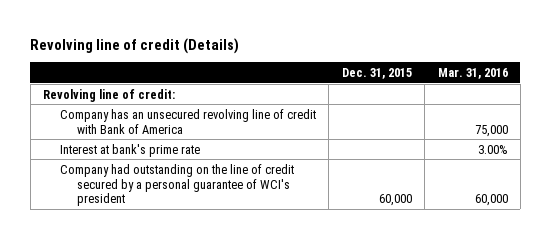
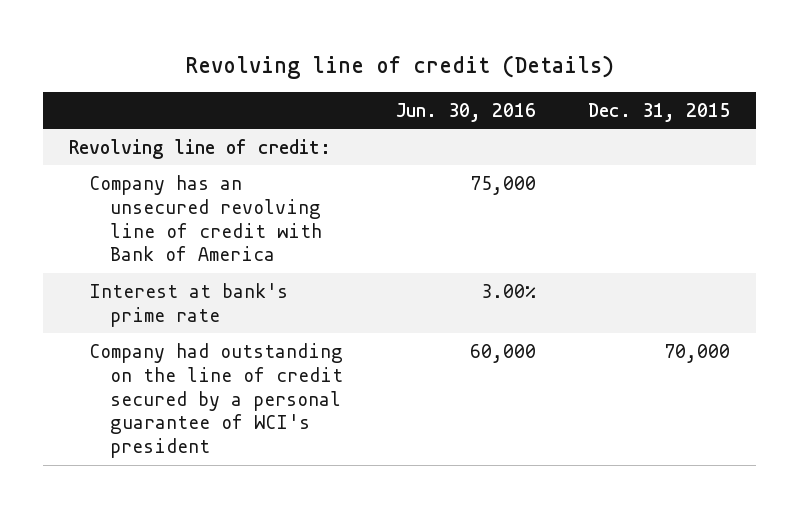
- | Dec. 31, 2015 | Mar. 31, 2016
+ | Jun. 30, 2016 | Dec. 31, 2015
- Company had outstanding on the line of credit secured by a personal guarantee of WCI's president | 60,000 | 60,000
+ Company had outstanding on the line of credit secured by a personal guarantee of WCI's president | 60,000 | 70,000

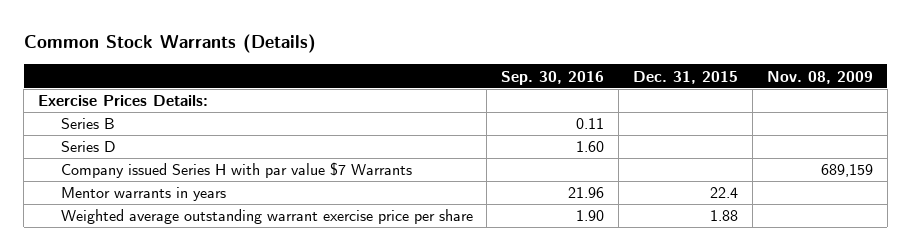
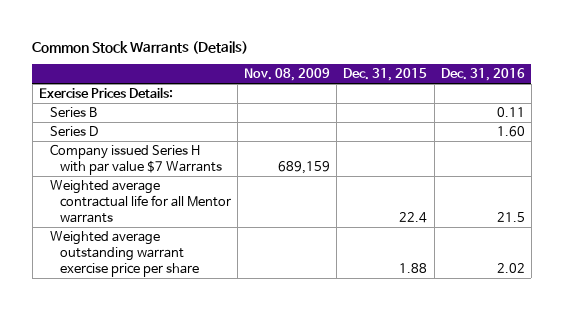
- | Sep. 30, 2016 | Dec. 31, 2015 | Nov. 08, 2009
+ | Nov. 08, 2009 | Dec. 31, 2015 | Dec. 31, 2016
- Mentor warrants in years | 21.96 | 22.4 |
+ Weighted average contractual life for all Mentor warrants | | 22.4 | 21.5

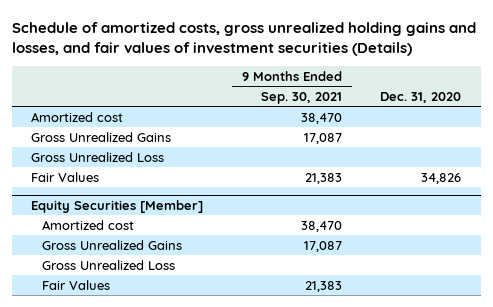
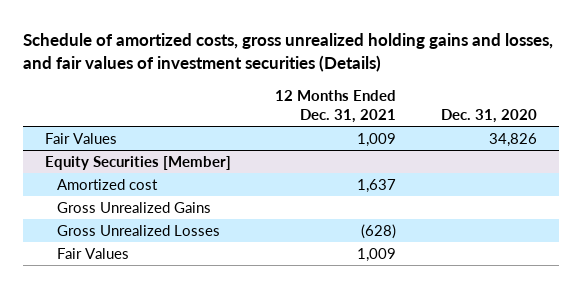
- | 9 Months Ended Sep. 30, 2021 | Dec. 31, 2020
+ | 12 Months Ended Dec. 31, 2021 | Dec. 31, 2020
- Amortized cost | 38,470 |
- Gross Unrealized Gains | 17,087 |
- Gross Unrealized Loss
@ Equity Securities [Member]
- Gross Unrealized Loss
+ Gross Unrealized Losses | (628) |

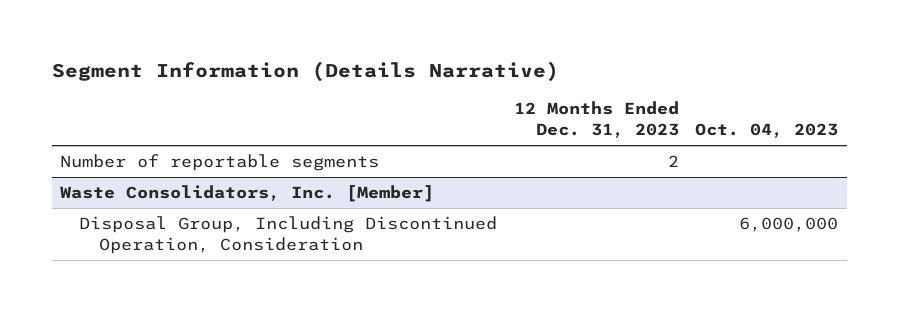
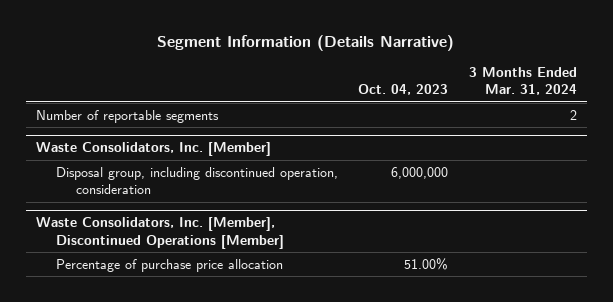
- | 12 Months Ended Dec. 31, 2023 | Oct. 04, 2023
+ | Oct. 04, 2023 | 3 Months Ended Mar. 31, 2024
@ Waste Consolidators, Inc. [Member]
- Disposal Group, Including Discontinued Operation, Consideration | | 6,000,000
+ Disposal group, including discontinued operation, consideration | 6,000,000 |
+ Waste Consolidators, Inc. [Member], Discontinued Operations [Member]
+ Percentage of purchase price allocation | 51.00% |

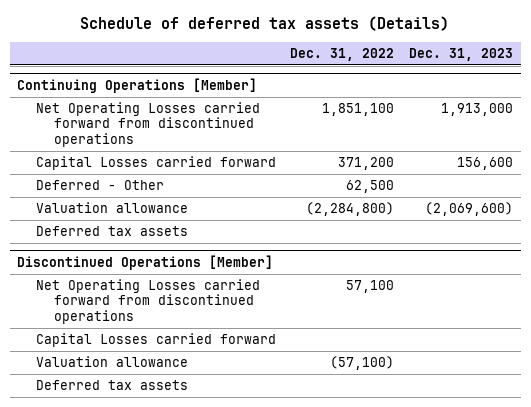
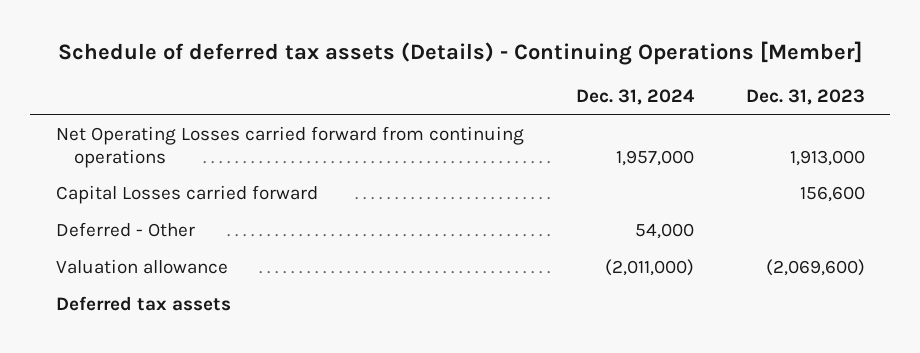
- Schedule of deferred tax assets (Details)
+ Schedule of deferred tax assets (Details) - Continuing Operations [Member]
- | Dec. 31, 2022 | Dec. 31, 2023
+ | Dec. 31, 2024 | Dec. 31, 2023
- Continuing Operations [Member]
- Net Operating Losses carried forward from discontinued operations | 1,851,100 | 1,913,000
+ Net Operating Losses carried forward from continuing operations | 1,957,000 | 1,913,000
- Discontinued Operations [Member]
- Net Operating Losses carried forward from discontinued operations | 57,100 |
- Capital Losses carried forward
- Valuation allowance | (57,100) |
- Deferred tax assets

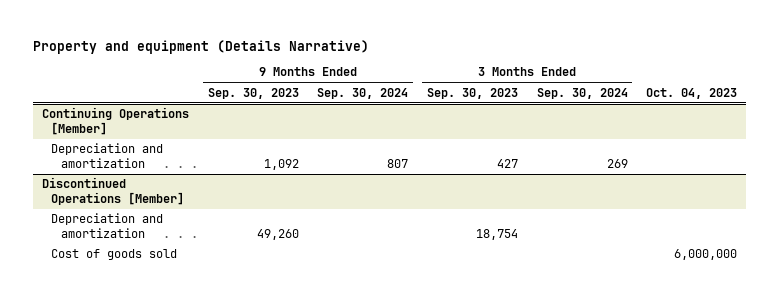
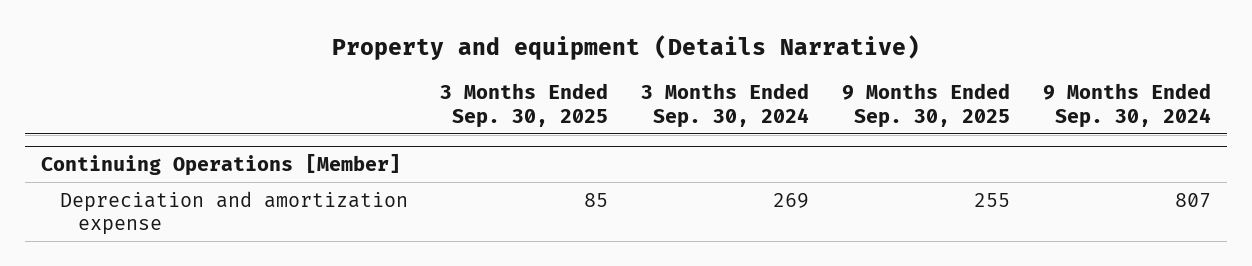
- | 9 Months Ended Sep. 30, 2023 | 9 Months Ended Sep. 30, 2024 | 3 Months Ended Sep. 30, 2023 | 3 Months Ended Sep. 30, 2024 | Oct. 04, 2023
+ | 3 Months Ended Sep. 30, 2025 | 3 Months Ended Sep. 30, 2024 | 9 Months Ended Sep. 30, 2025 | 9 Months Ended Sep. 30, 2024
@ Continuing Operations [Member]
- Depreciation and amortization | 1,092 | 807 | 427 | 269 |
- Discontinued Operations [Member]
- Depreciation and amortization | 49,260 | | 18,754 | |
- Cost of goods sold | | | | | 6,000,000
@ Continuing Operations [Member]
+ Depreciation and amortization expense | 85 | 269 | 255 | 807

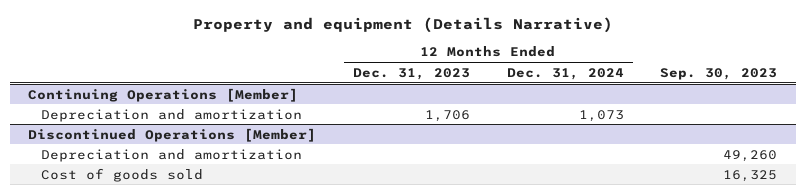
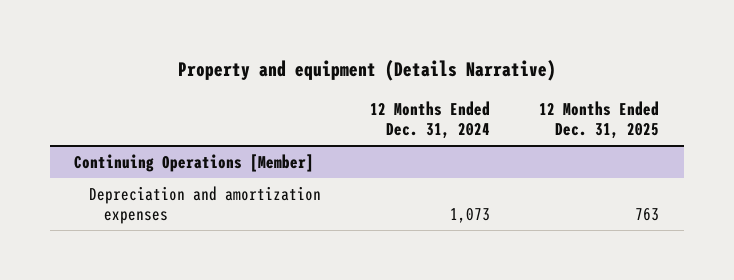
- | 12 Months Ended Dec. 31, 2023 | 12 Months Ended Dec. 31, 2024 | Sep. 30, 2023
+ | 12 Months Ended Dec. 31, 2024 | 12 Months Ended Dec. 31, 2025
@ Continuing Operations [Member]
- Depreciation and amortization | 1,706 | 1,073 |
- Discontinued Operations [Member]
- Depreciation and amortization | | | 49,260
- Cost of goods sold | | | 16,325
@ Continuing Operations [Member]
+ Depreciation and amortization expenses | 1,073 | 763

